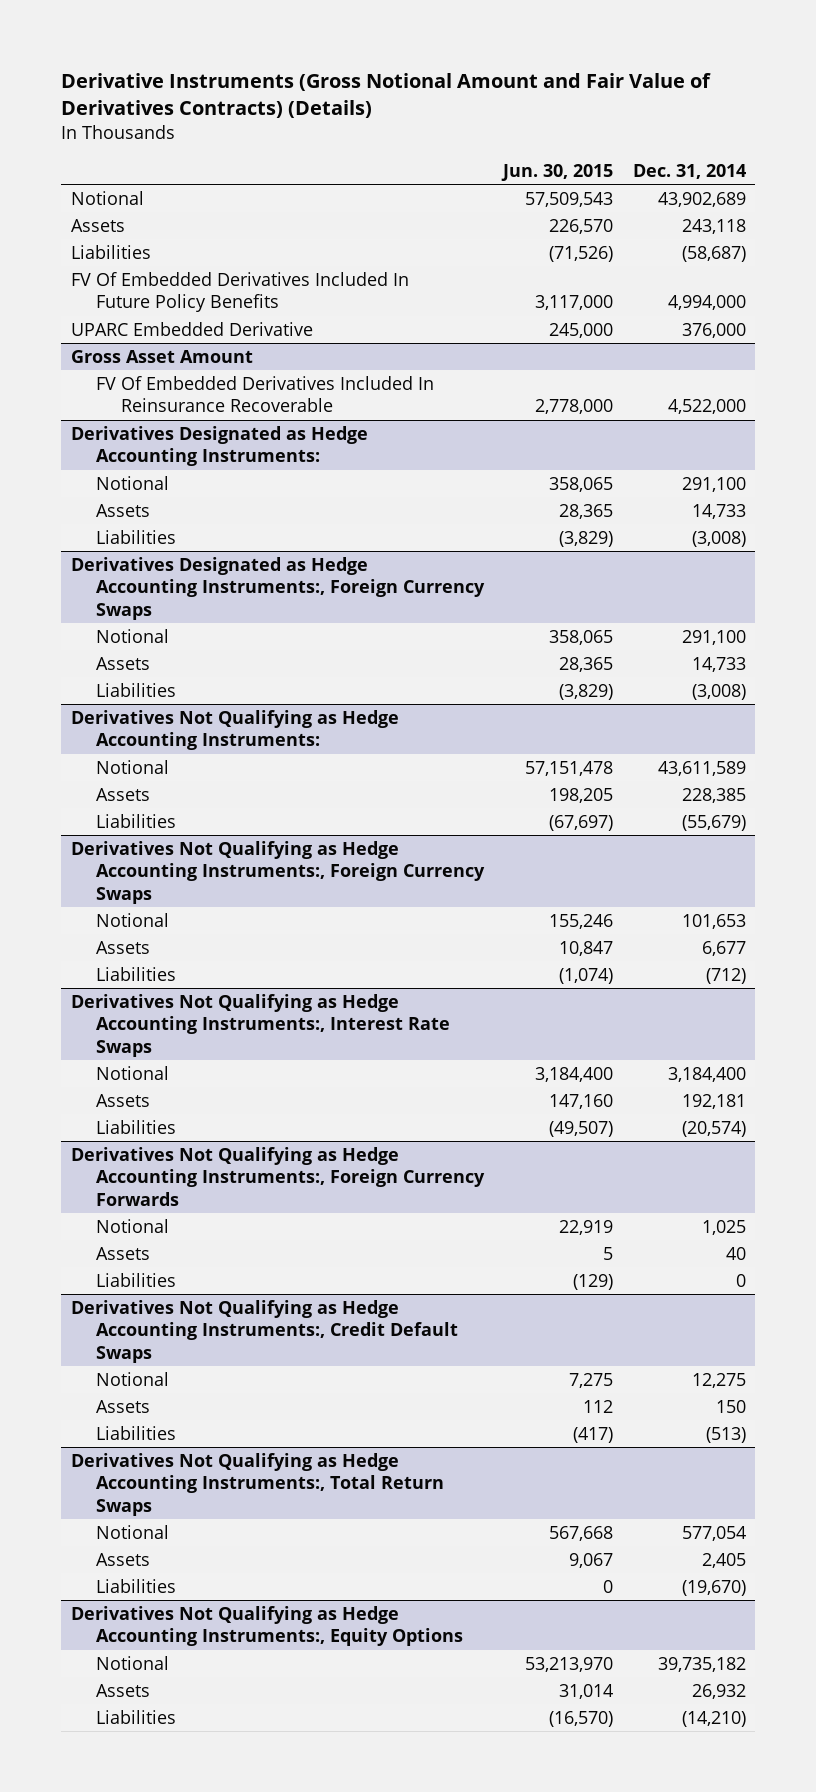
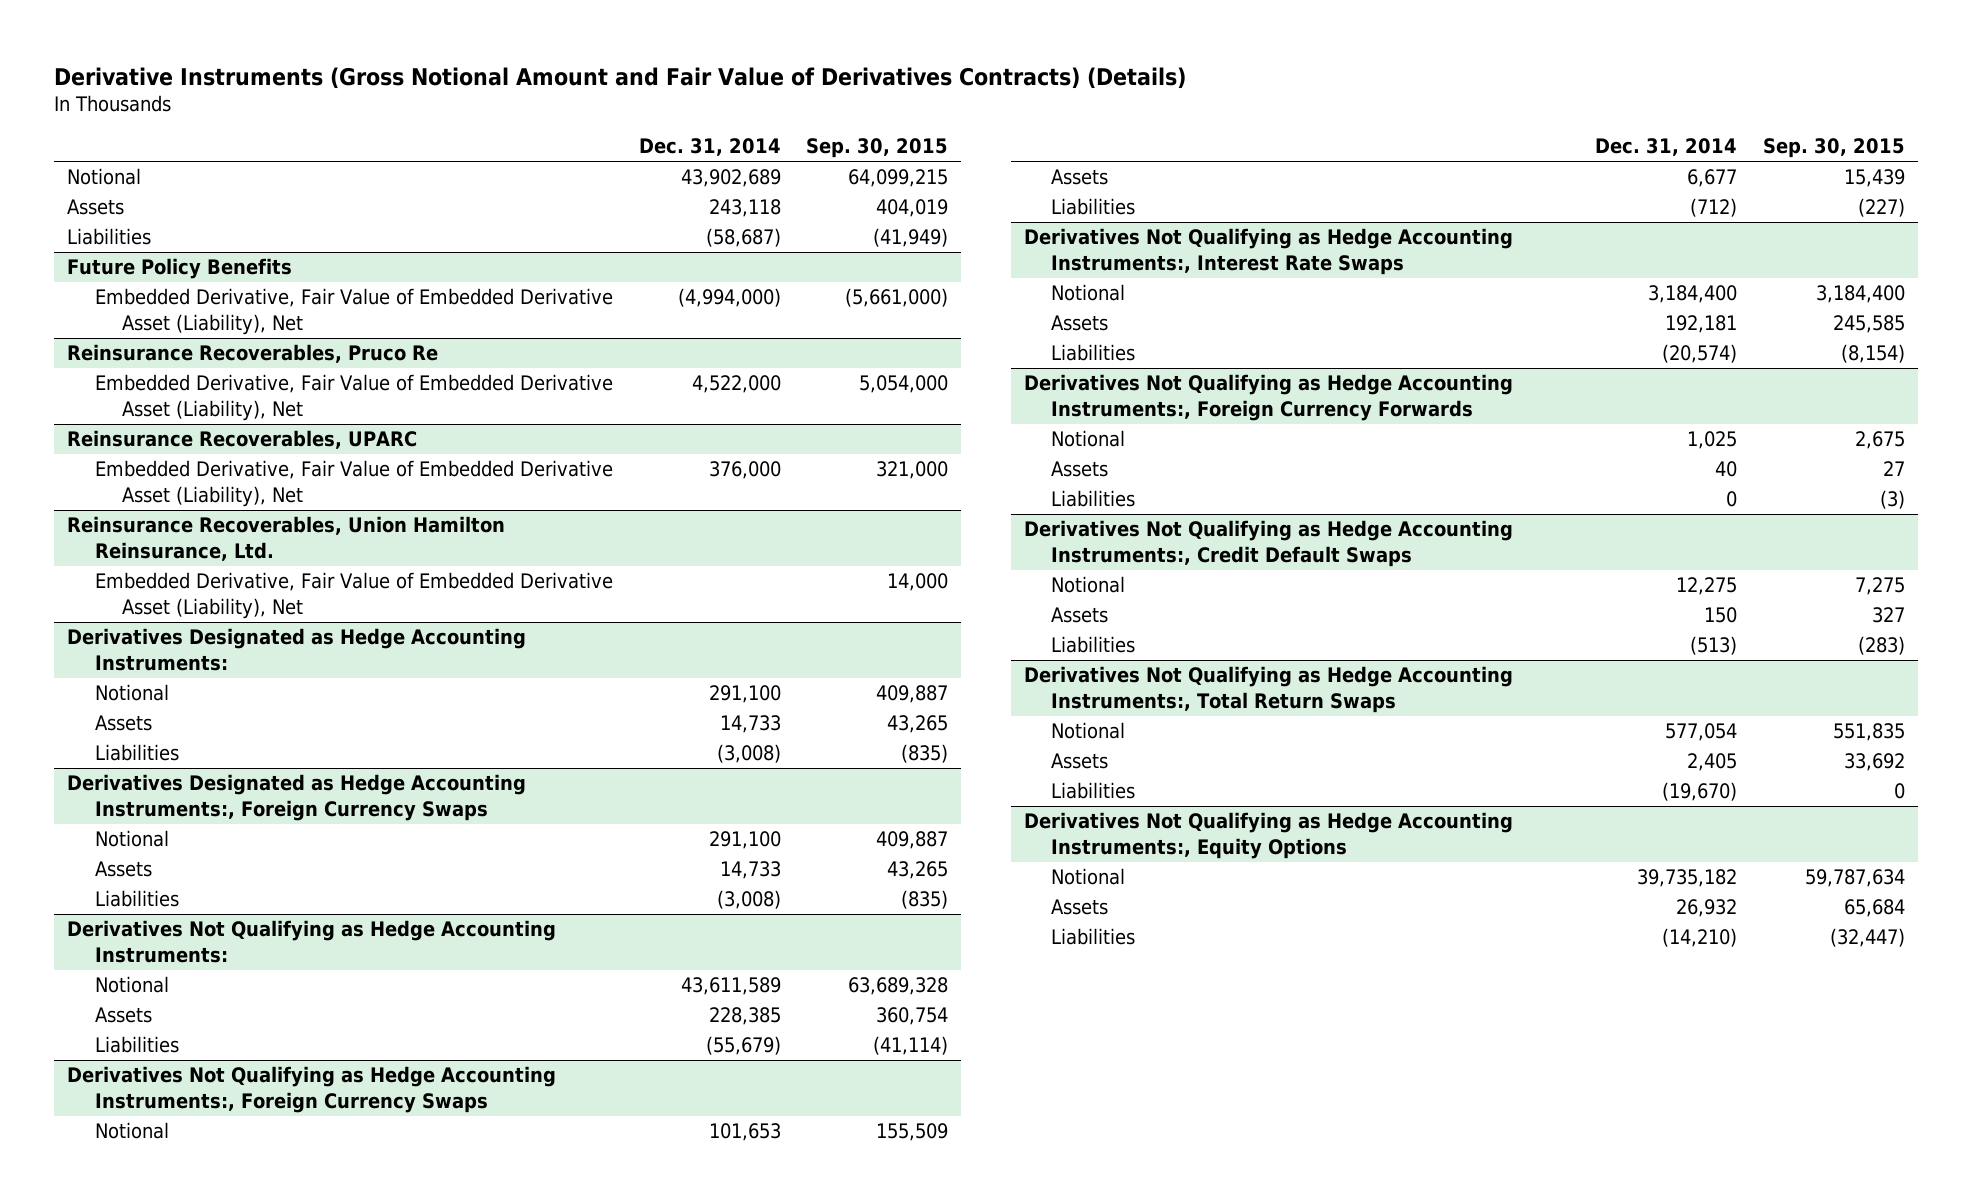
- | Jun. 30, 2015 | Dec. 31, 2014
+ | Dec. 31, 2014 | Sep. 30, 2015
- FV Of Embedded Derivatives Included In Future Policy Benefits | 3,117,000 | 4,994,000
- UPARC Embedded Derivative | 245,000 | 376,000
- Gross Asset Amount
- FV Of Embedded Derivatives Included In Reinsurance Recoverable | 2,778,000 | 4,522,000
+ Future Policy Benefits
+ Embedded Derivative, Fair Value of Embedded Derivative Asset (Liability), Net | (4,994,000) | (5,661,000)
+ Reinsurance Recoverables, Pruco Re
+ Embedded Derivative, Fair Value of Embedded Derivative Asset (Liability), Net | 4,522,000 | 5,054,000
+ Reinsurance Recoverables, UPARC
+ Embedded Derivative, Fair Value of Embedded Derivative Asset (Liability), Net | 376,000 | 321,000
+ Reinsurance Recoverables, Union Hamilton Reinsurance, Ltd.
+ Embedded Derivative, Fair Value of Embedded Derivative Asset (Liability), Net | | 14,000

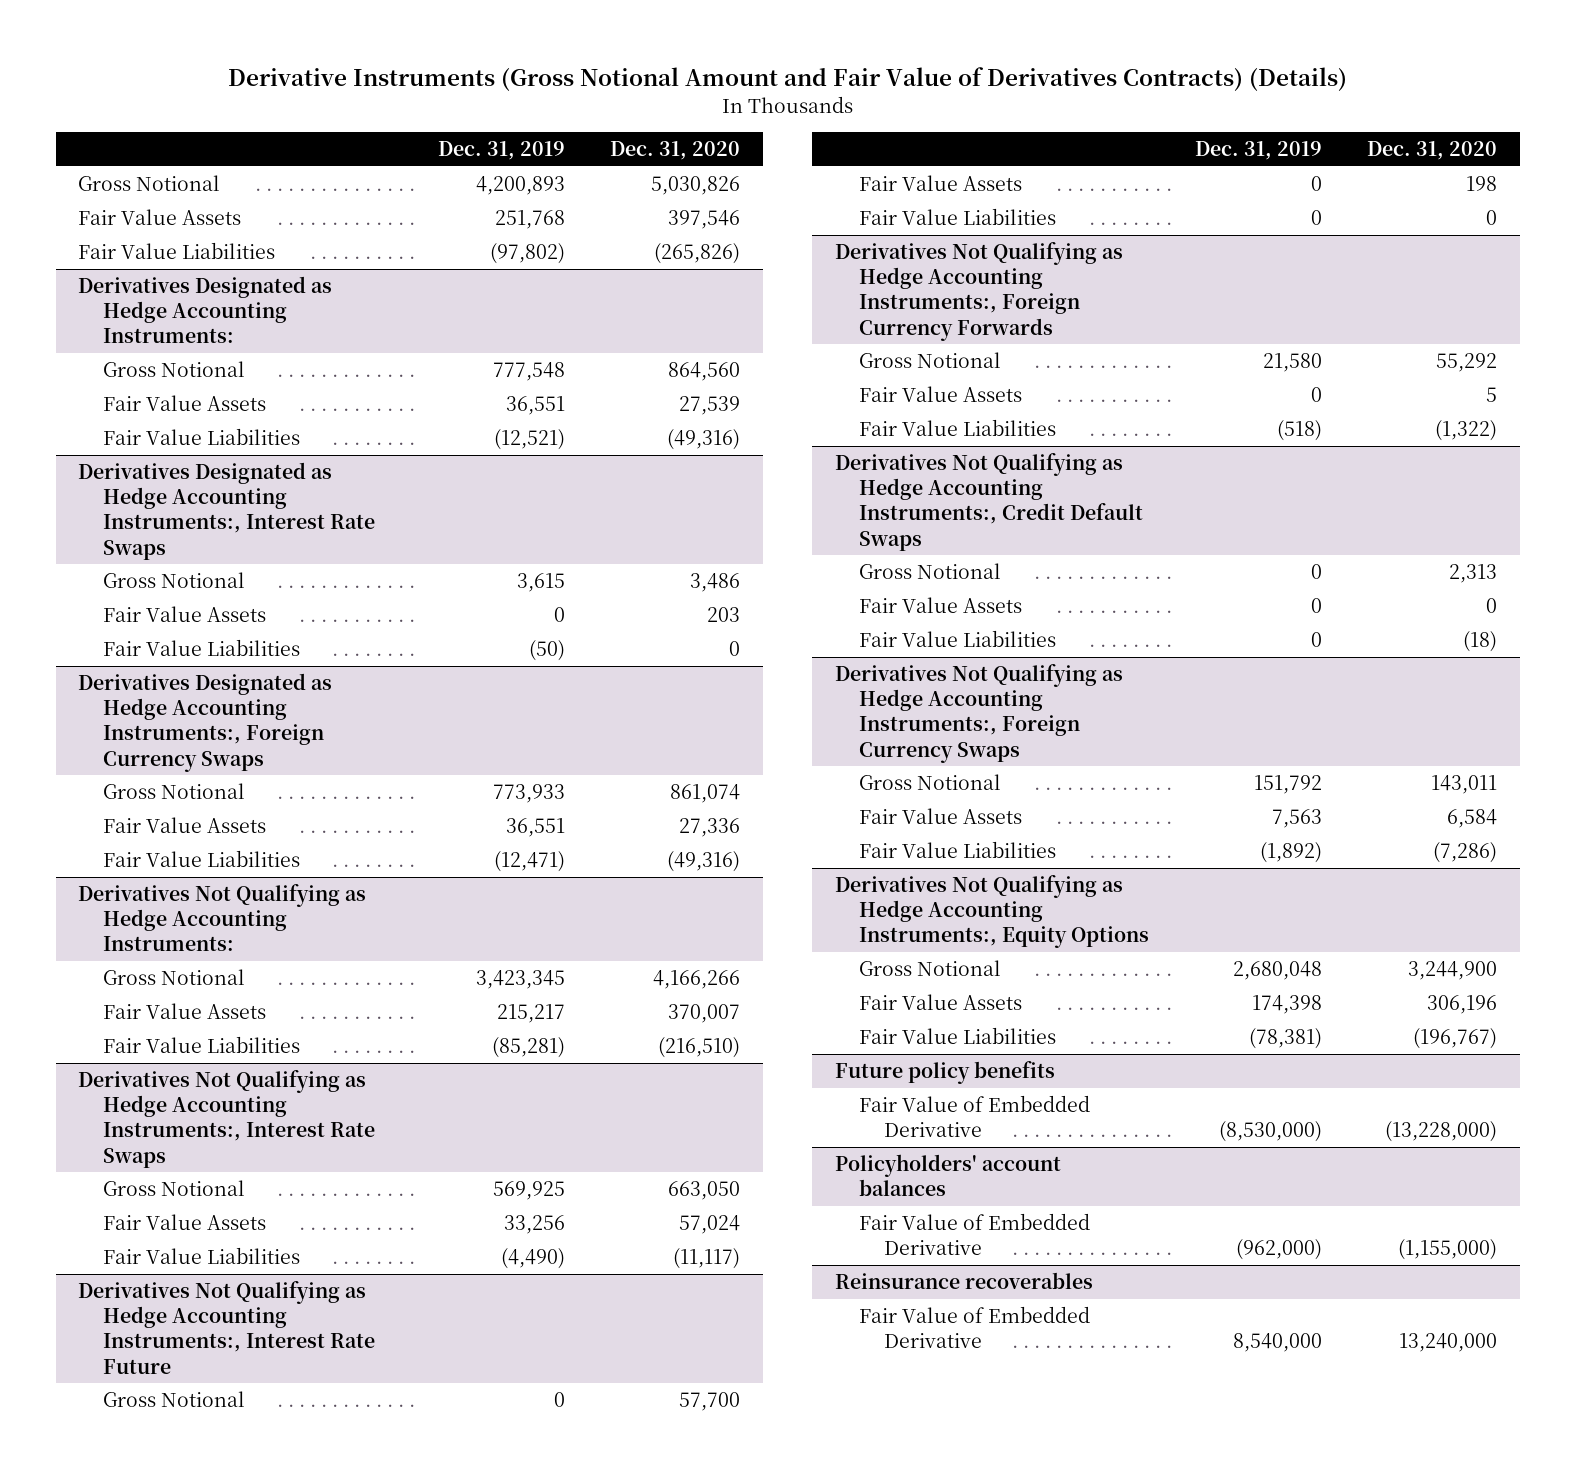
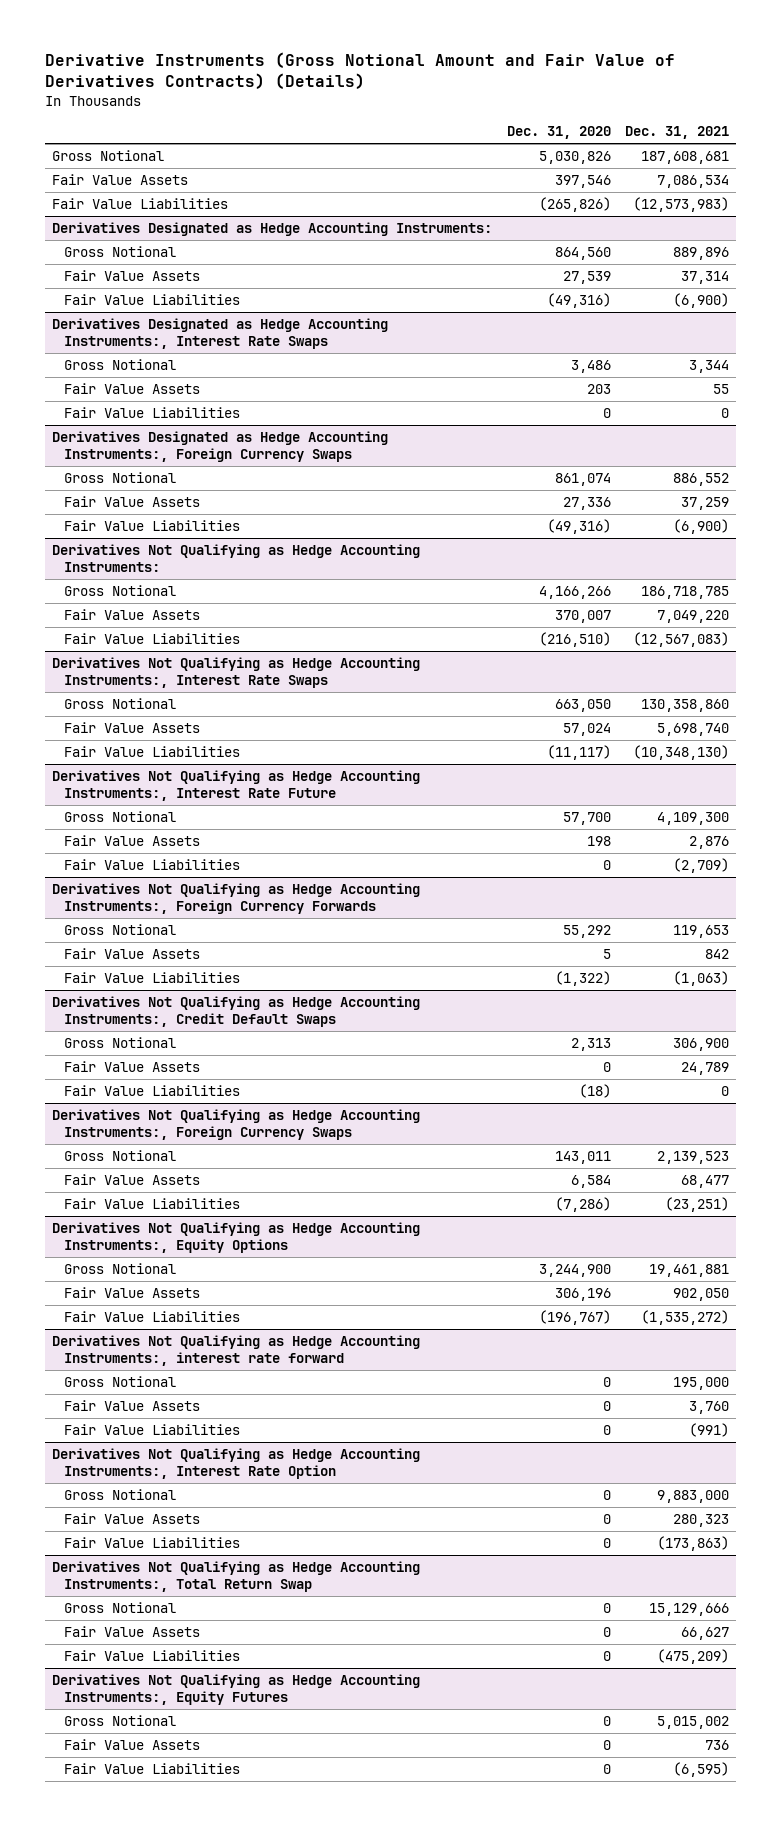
- | Dec. 31, 2019 | Dec. 31, 2020
+ | Dec. 31, 2020 | Dec. 31, 2021
- Future policy benefits
- Fair Value of Embedded Derivative | (8,530,000) | (13,228,000)
- Policyholders' account balances
- Fair Value of Embedded Derivative | (962,000) | (1,155,000)
- Reinsurance recoverables
- Fair Value of Embedded Derivative | 8,540,000 | 13,240,000
+ Derivatives Not Qualifying as Hedge Accounting Instruments:, interest rate forward
+ Gross Notional | 0 | 195,000
+ Fair Value Assets | 0 | 3,760
+ Fair Value Liabilities | 0 | (991)
+ Derivatives Not Qualifying as Hedge Accounting Instruments:, Interest Rate Option
+ Gross Notional | 0 | 9,883,000
+ Fair Value Assets | 0 | 280,323
+ Fair Value Liabilities | 0 | (173,863)
+ Derivatives Not Qualifying as Hedge Accounting Instruments:, Total Return Swap
+ Gross Notional | 0 | 15,129,666
+ Fair Value Assets | 0 | 66,627
+ Fair Value Liabilities | 0 | (475,209)
+ Derivatives Not Qualifying as Hedge Accounting Instruments:, Equity Futures
+ Gross Notional | 0 | 5,015,002
+ Fair Value Assets | 0 | 736
+ Fair Value Liabilities | 0 | (6,595)

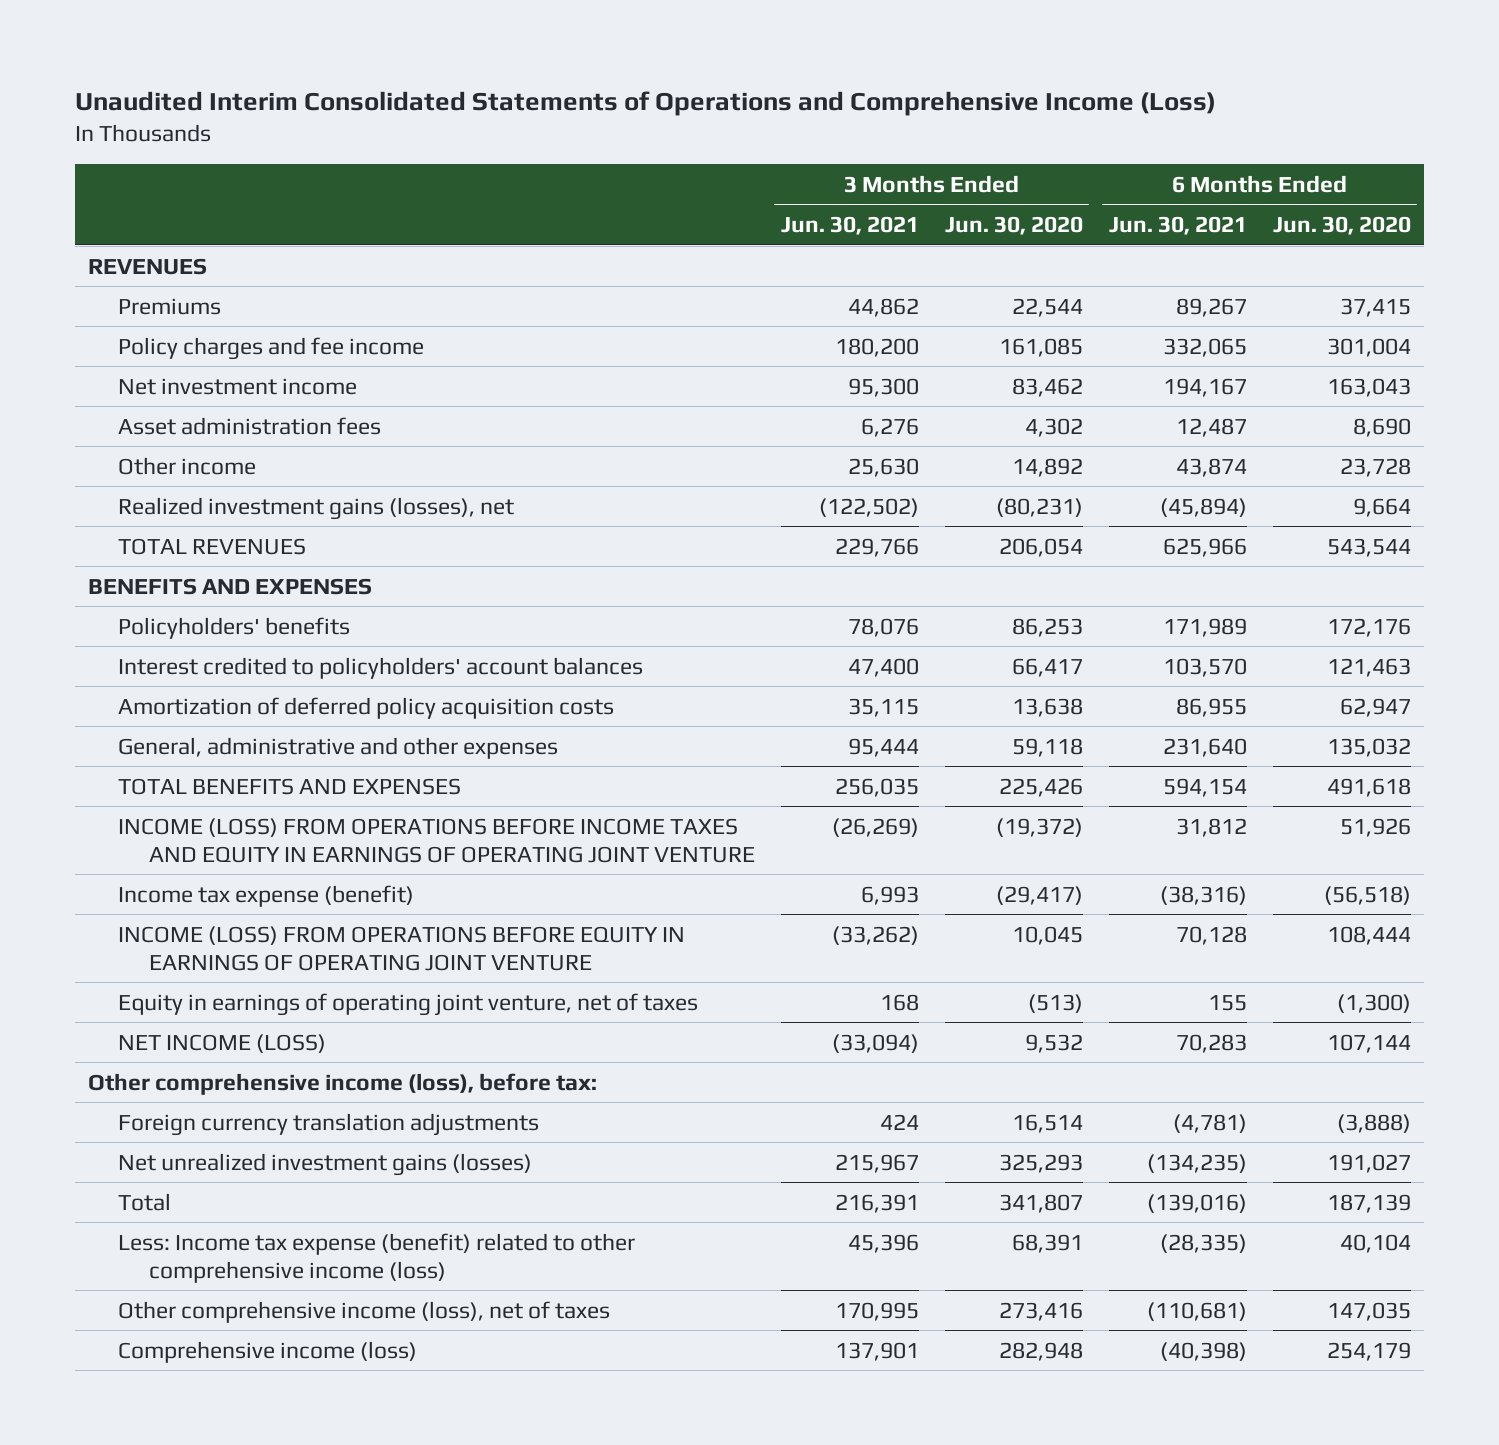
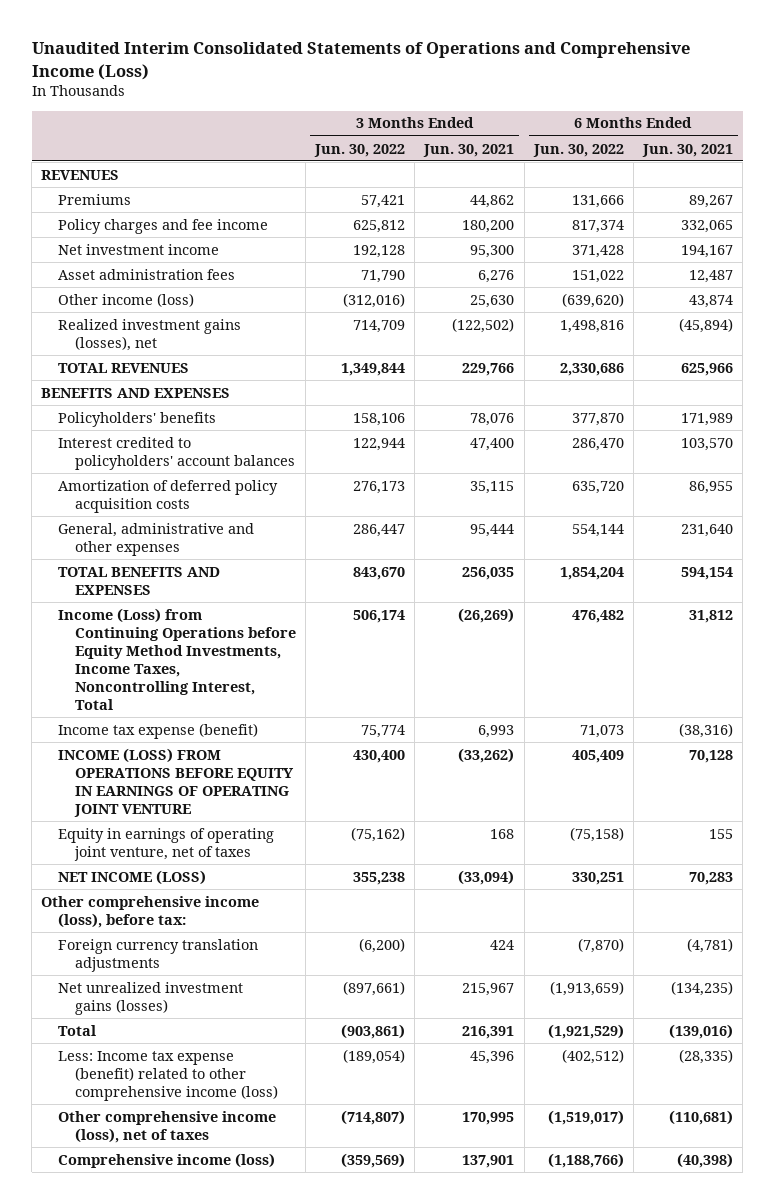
- | 3 Months Ended Jun. 30, 2021 | 3 Months Ended Jun. 30, 2020 | 6 Months Ended Jun. 30, 2021 | 6 Months Ended Jun. 30, 2020
+ | 3 Months Ended Jun. 30, 2022 | 3 Months Ended Jun. 30, 2021 | 6 Months Ended Jun. 30, 2022 | 6 Months Ended Jun. 30, 2021
- Other income | 25,630 | 14,892 | 43,874 | 23,728
+ Other income (loss) | (312,016) | 25,630 | (639,620) | 43,874
- INCOME (LOSS) FROM OPERATIONS BEFORE INCOME TAXES AND EQUITY IN EARNINGS OF OPERATING JOINT VENTURE | (26,269) | (19,372) | 31,812 | 51,926
+ Income (Loss) from Continuing Operations before Equity Method Investments, Income Taxes, Noncontrolling Interest, Total | 506,174 | (26,269) | 476,482 | 31,812

